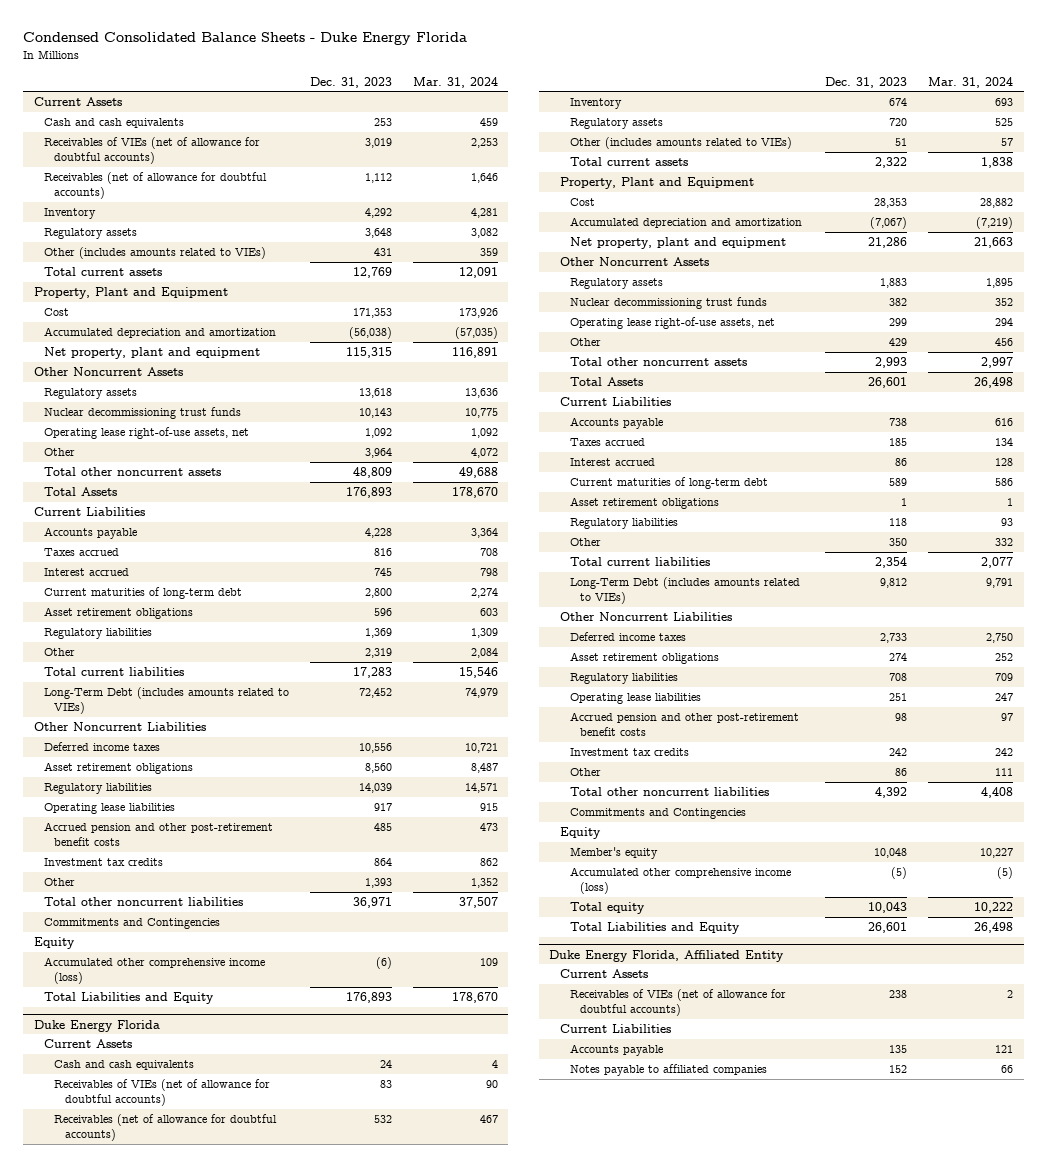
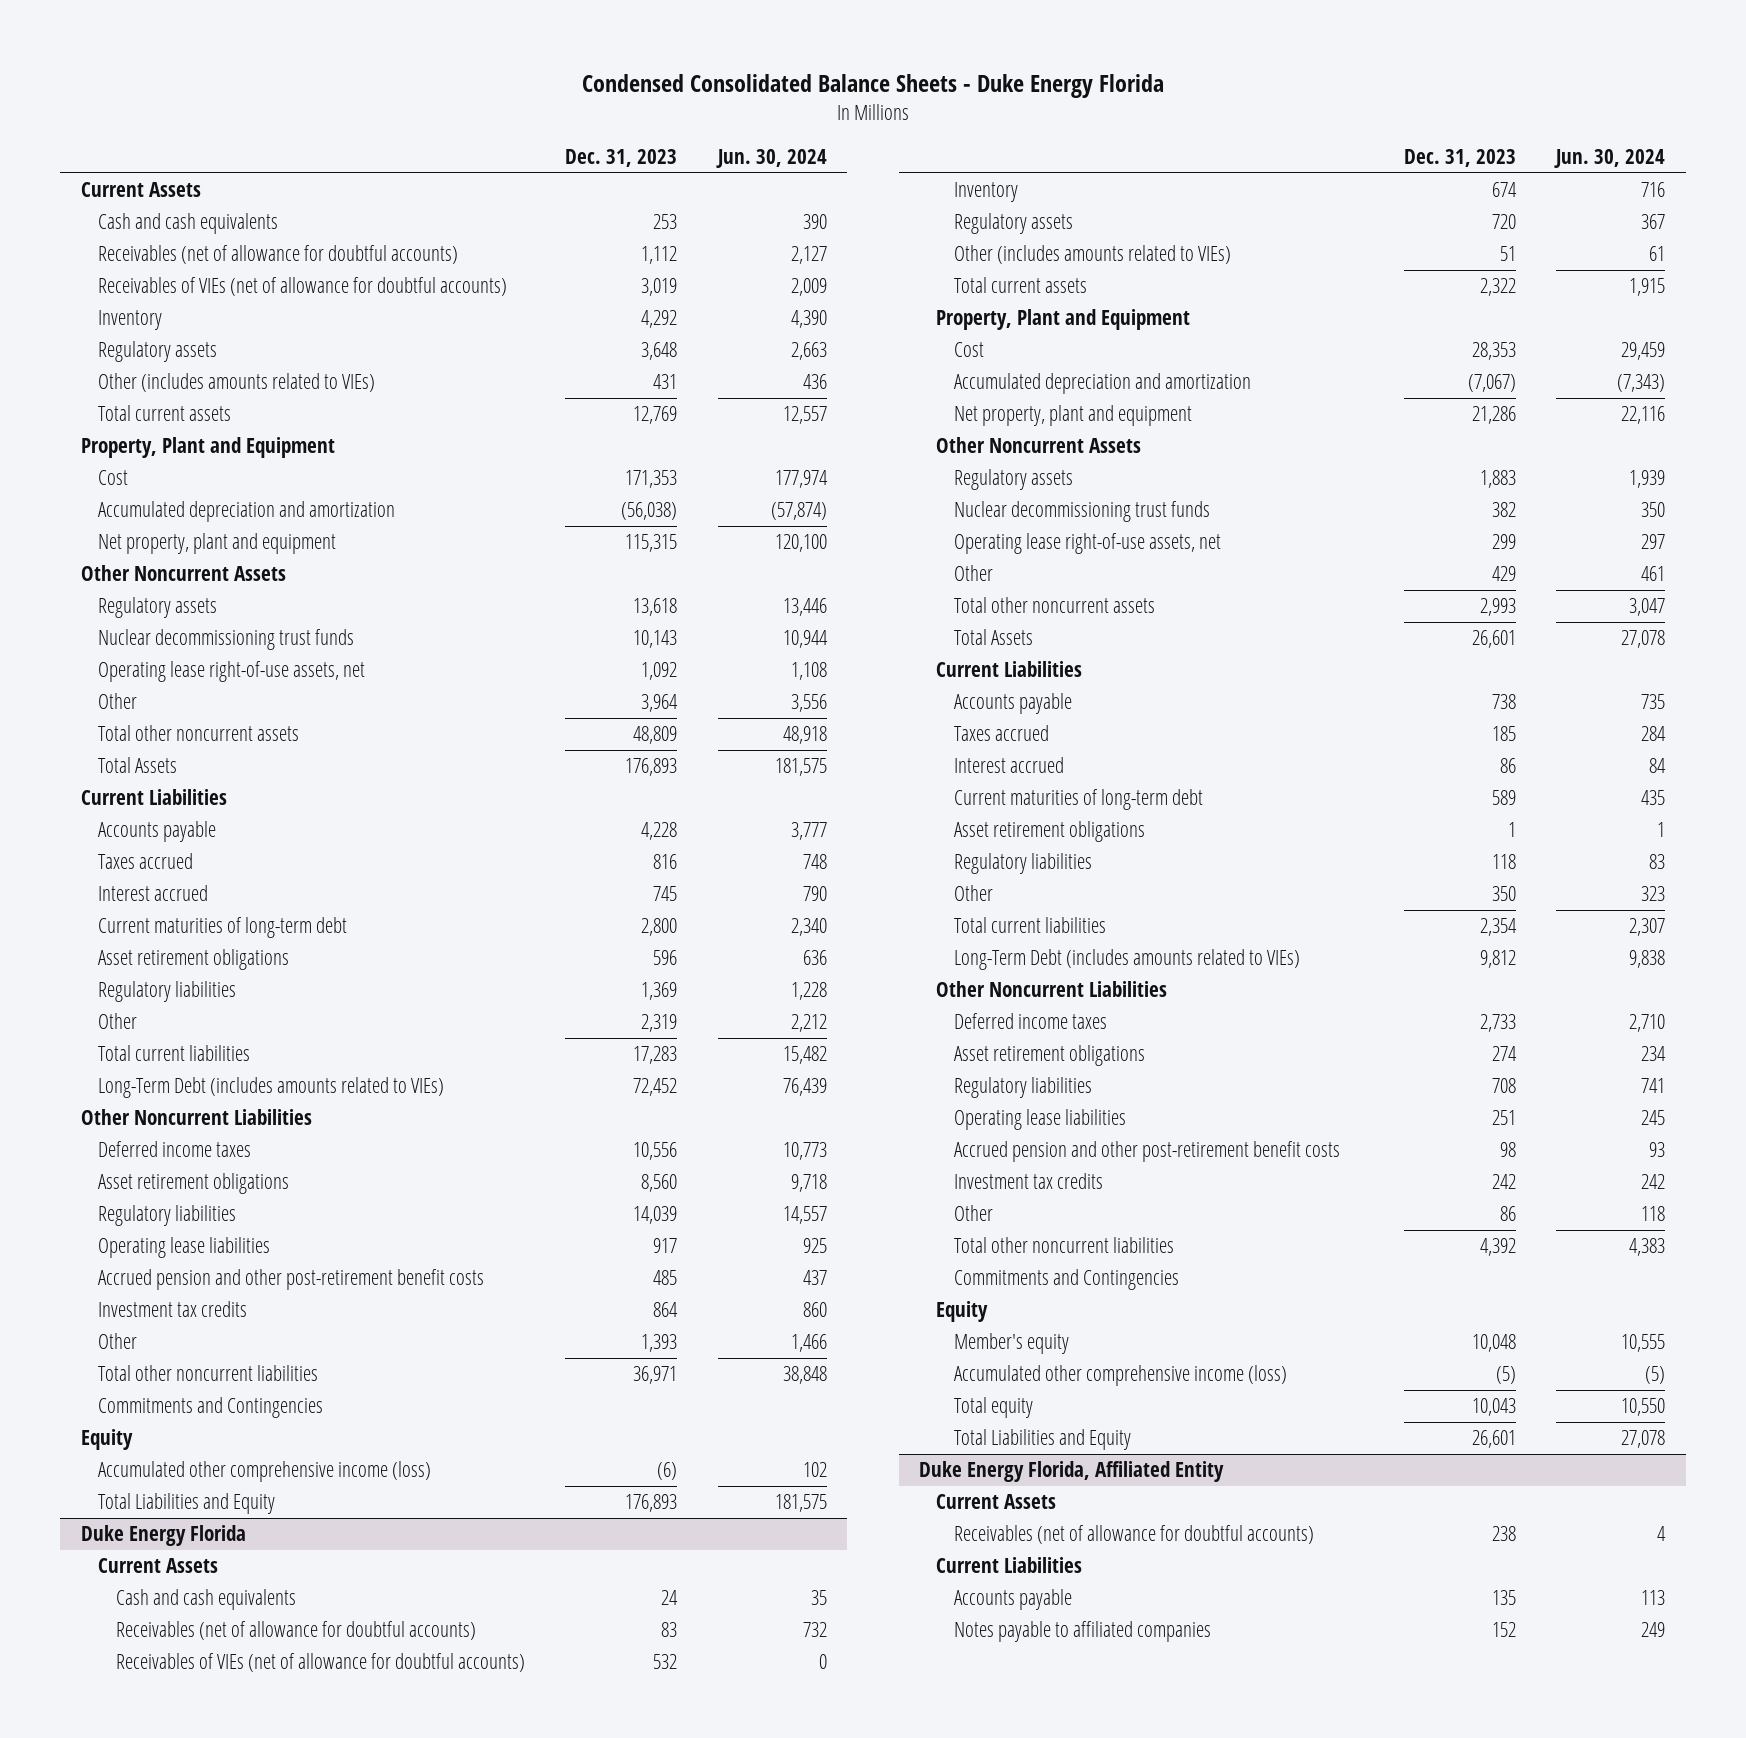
- | Dec. 31, 2023 | Mar. 31, 2024
+ | Dec. 31, 2023 | Jun. 30, 2024
moved down: Receivables of VIEs (net of allowance for doubtful accounts) | 3,019 | 2,009
@ Duke Energy Florida
- Receivables of VIEs (net of allowance for doubtful accounts) | 83 | 90
- Receivables (net of allowance for doubtful accounts) | 532 | 467
+ Receivables (net of allowance for doubtful accounts) | 83 | 732
+ Receivables of VIEs (net of allowance for doubtful accounts) | 532 | 0
@ Duke Energy Florida, Affiliated Entity
- Receivables of VIEs (net of allowance for doubtful accounts) | 238 | 2
+ Receivables (net of allowance for doubtful accounts) | 238 | 4

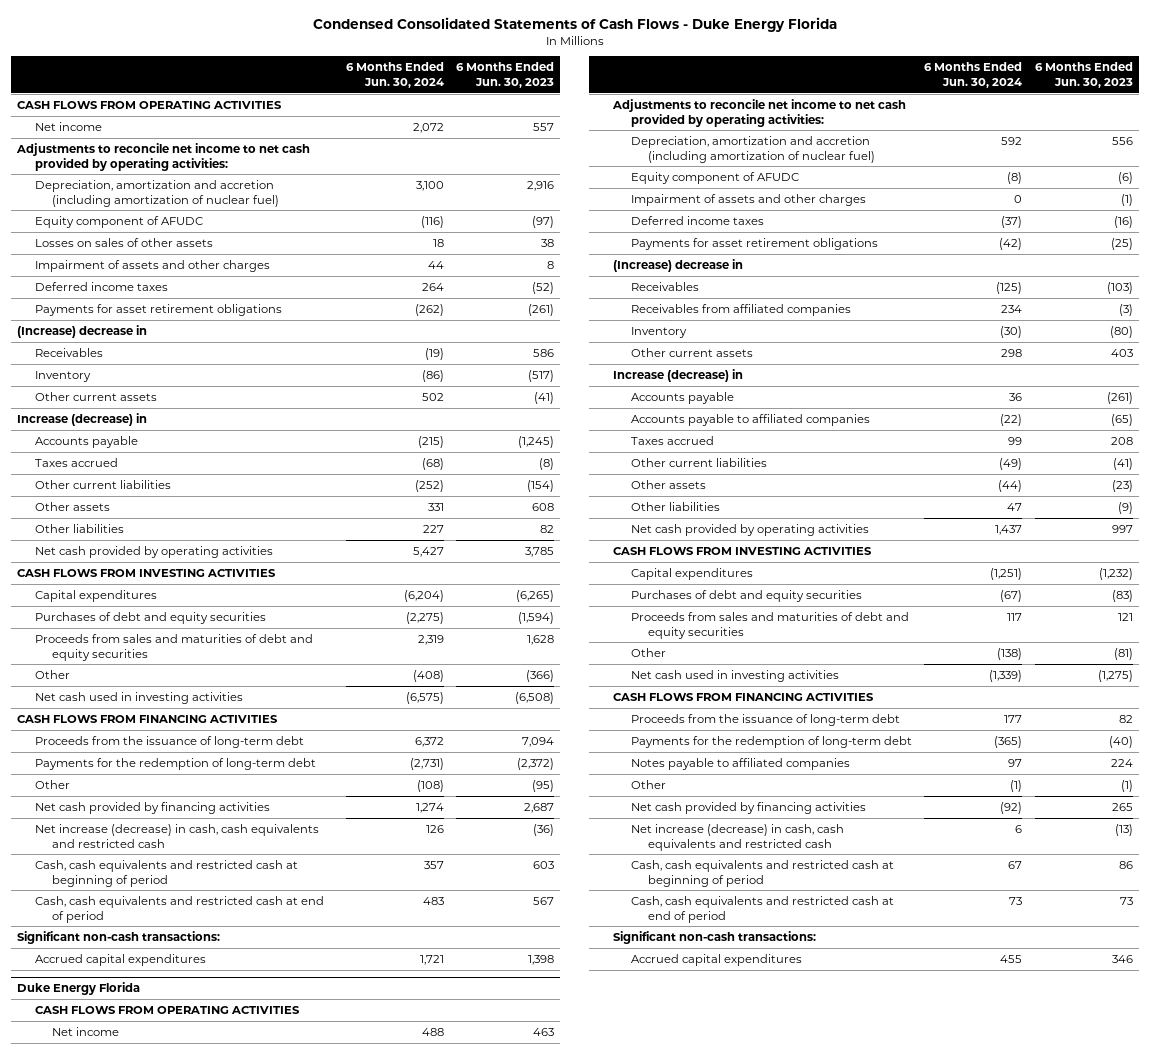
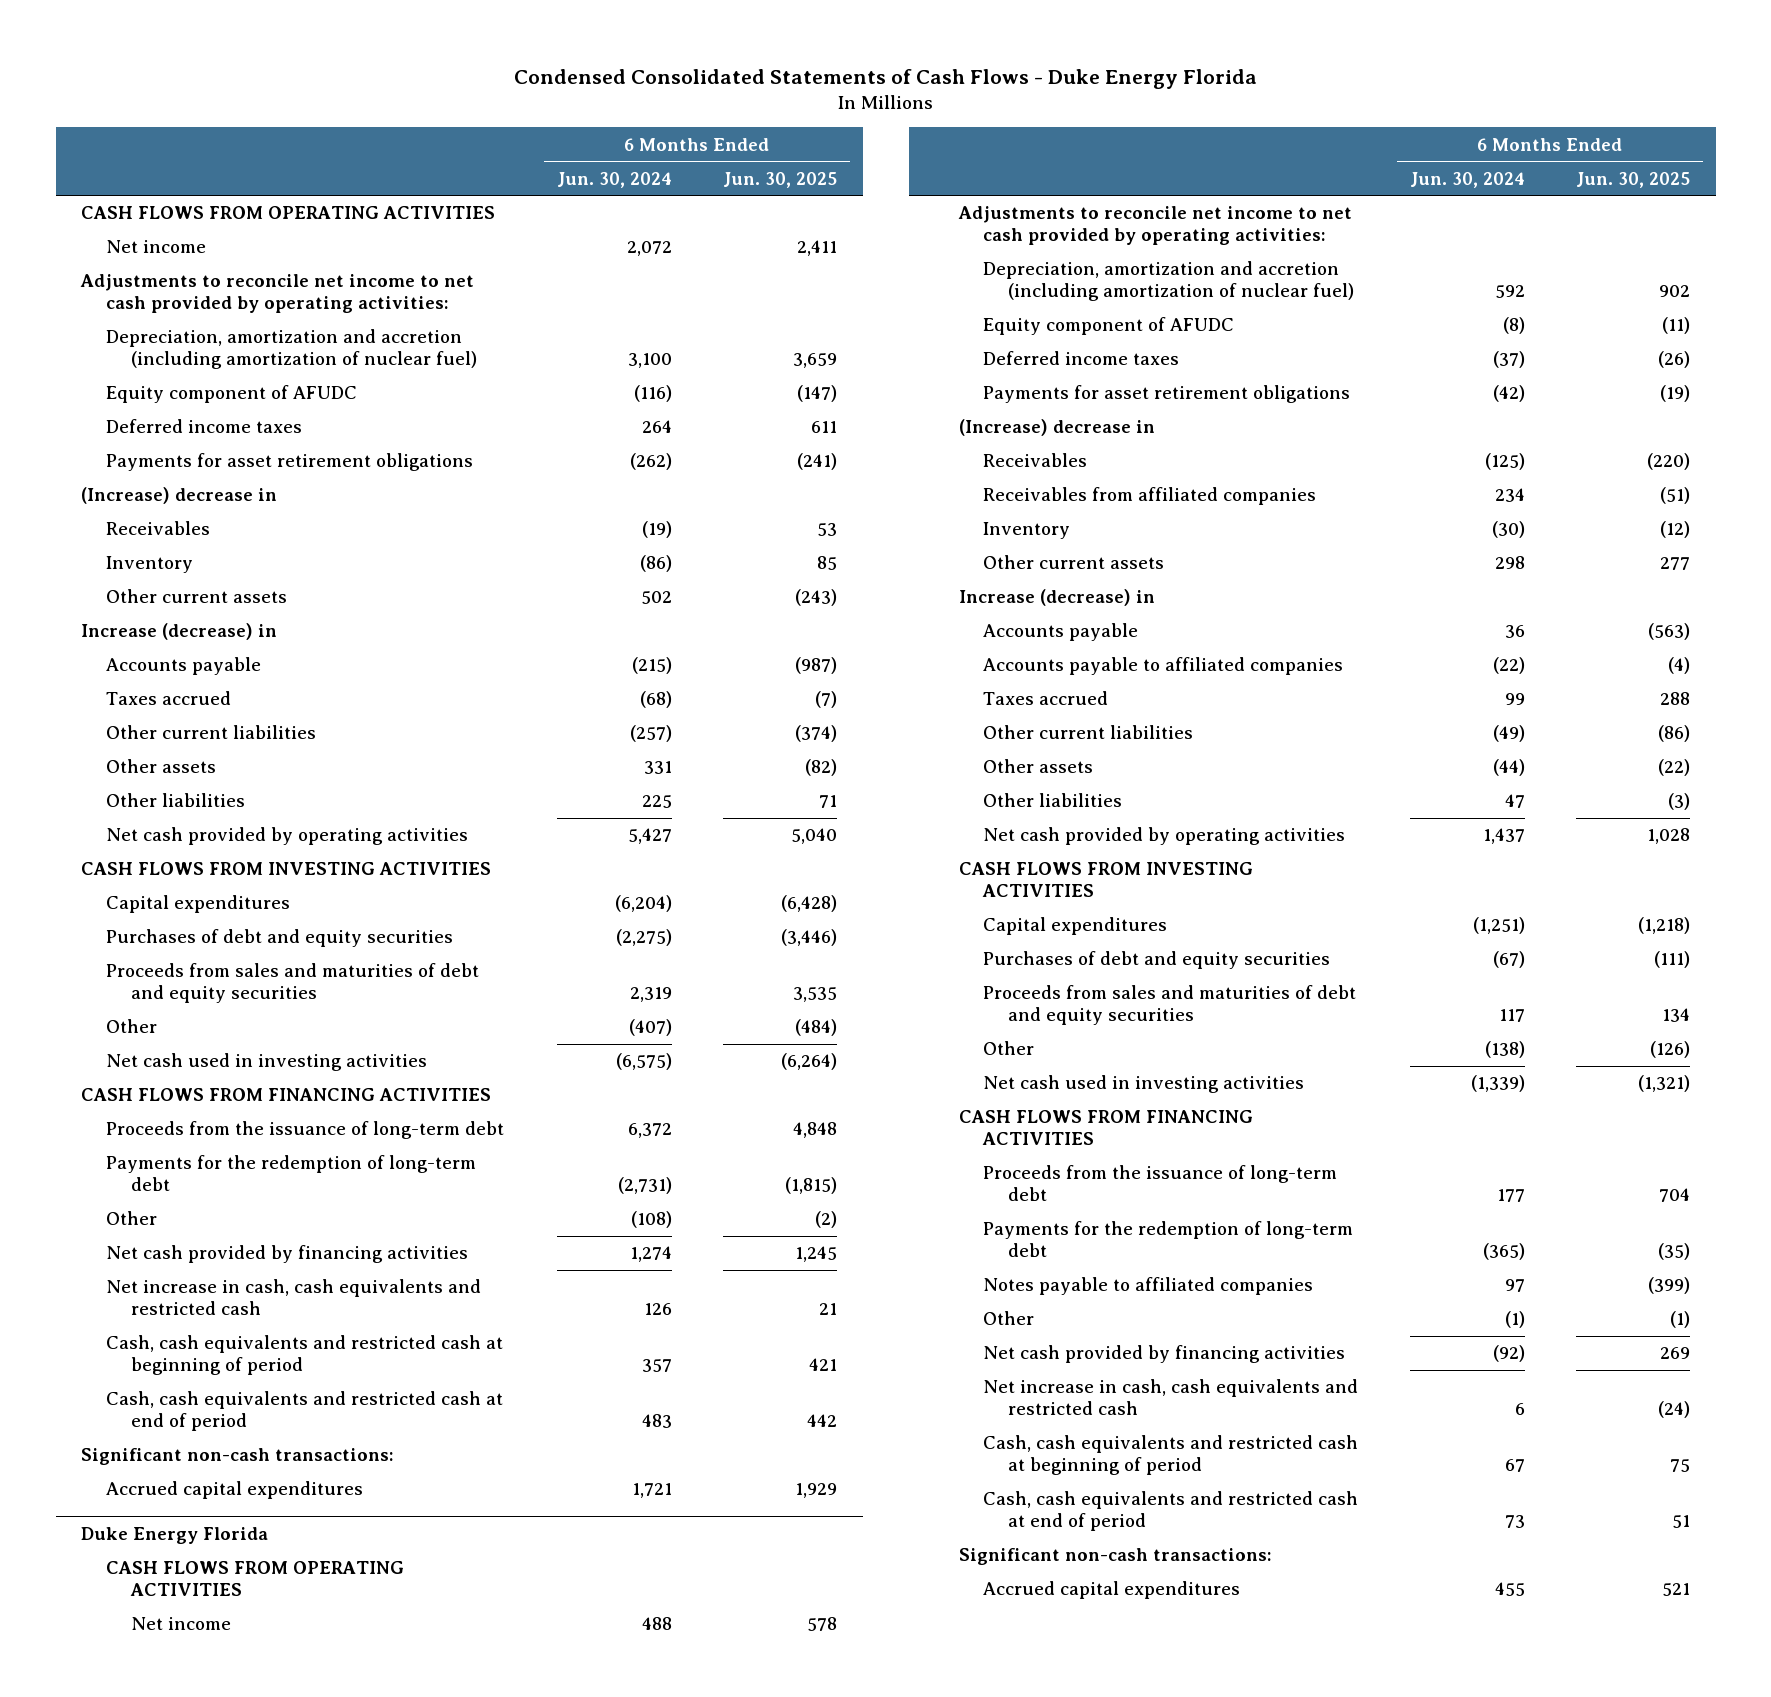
- | 6 Months Ended Jun. 30, 2024 | 6 Months Ended Jun. 30, 2023
+ | 6 Months Ended Jun. 30, 2024 | 6 Months Ended Jun. 30, 2025
- Losses on sales of other assets | 18 | 38
- Impairment of assets and other charges | 44 | 8
- Other current liabilities | (252) | (154)
+ Other current liabilities | (257) | (374)
- Other liabilities | 227 | 82
+ Other liabilities | 225 | 71
- Other | (408) | (366)
+ Other | (407) | (484)
- Net increase (decrease) in cash, cash equivalents and restricted cash | 126 | (36)
+ Net increase in cash, cash equivalents and restricted cash | 126 | 21
@ Duke Energy Florida
- Impairment of assets and other charges | 0 | (1)
- Net increase (decrease) in cash, cash equivalents and restricted cash | 6 | (13)
+ Net increase in cash, cash equivalents and restricted cash | 6 | (24)

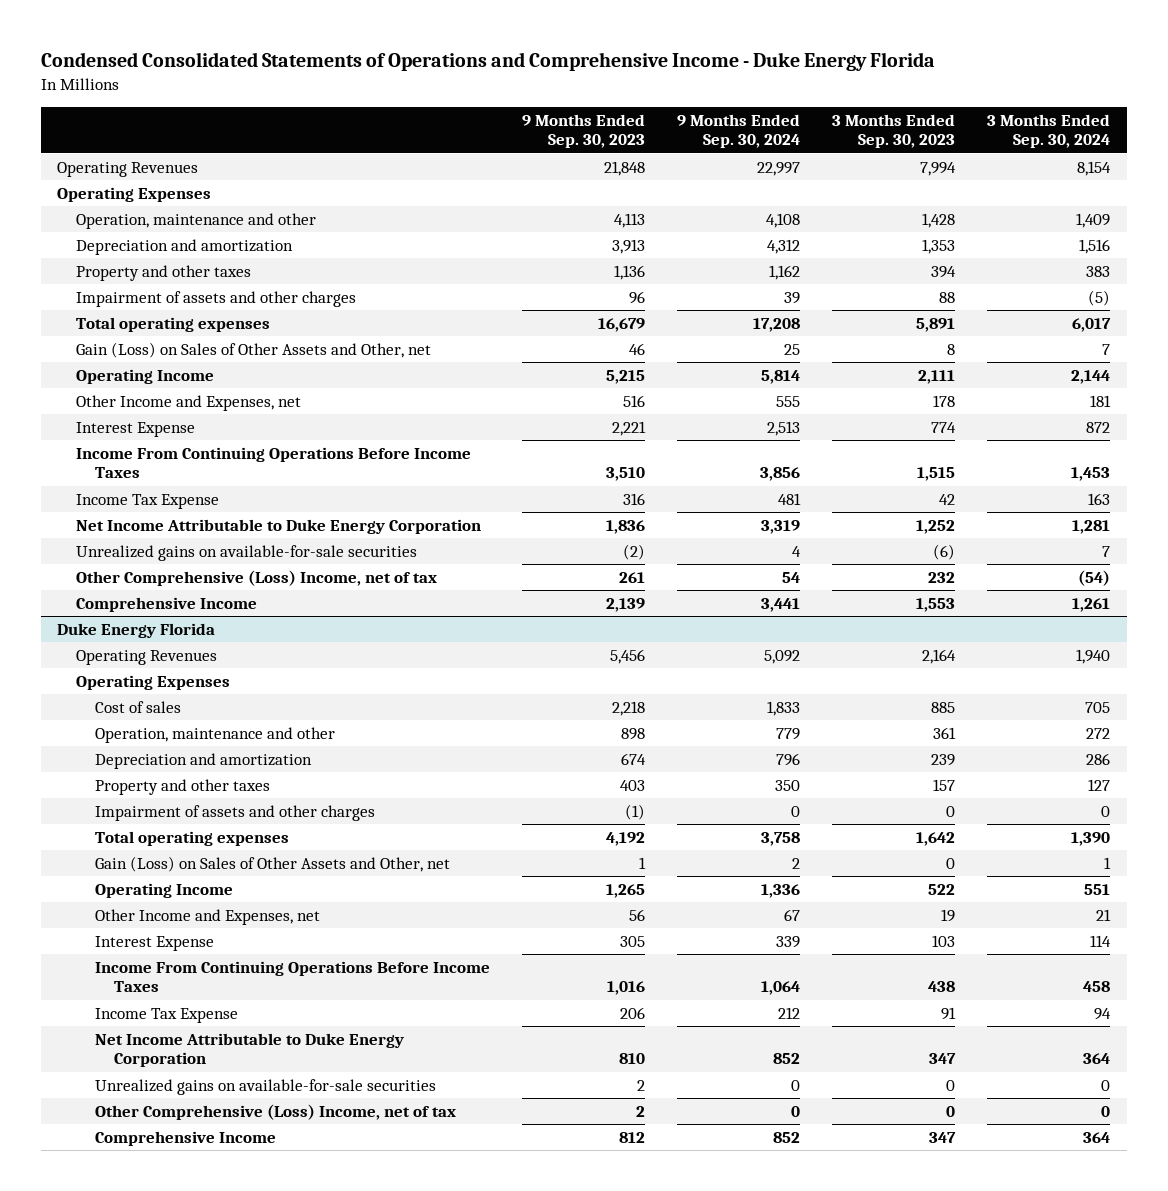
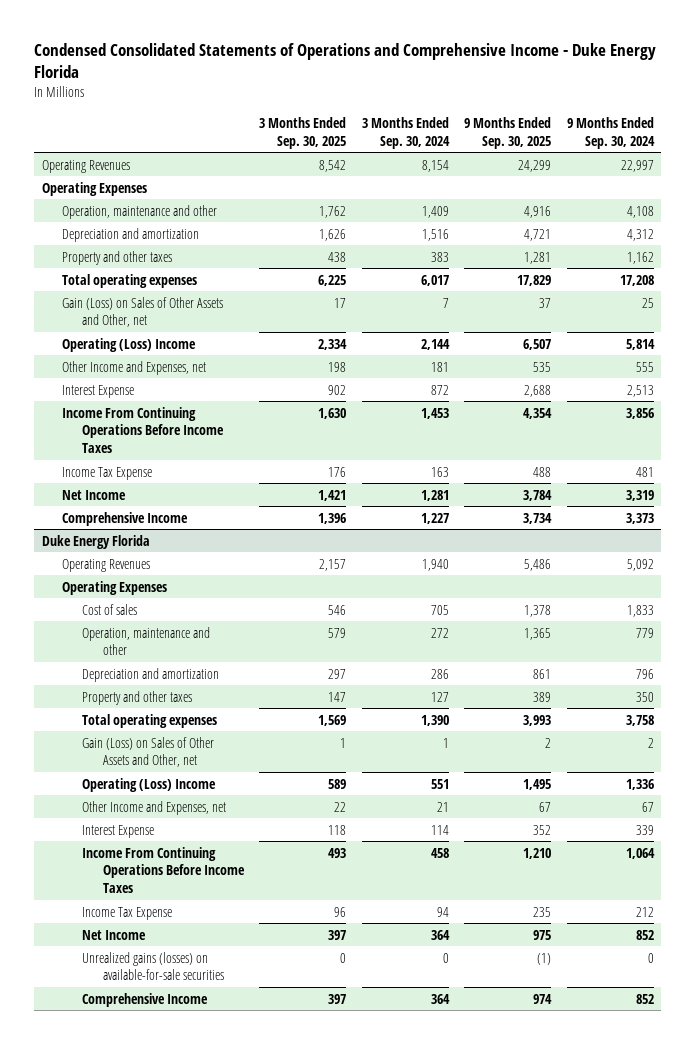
- | 9 Months Ended Sep. 30, 2023 | 9 Months Ended Sep. 30, 2024 | 3 Months Ended Sep. 30, 2023 | 3 Months Ended Sep. 30, 2024
+ | 3 Months Ended Sep. 30, 2025 | 3 Months Ended Sep. 30, 2024 | 9 Months Ended Sep. 30, 2025 | 9 Months Ended Sep. 30, 2024
- Impairment of assets and other charges | 96 | 39 | 88 | (5)
- Operating Income | 5,215 | 5,814 | 2,111 | 2,144
+ Operating (Loss) Income | 2,334 | 2,144 | 6,507 | 5,814
- Net Income Attributable to Duke Energy Corporation | 1,836 | 3,319 | 1,252 | 1,281
- Unrealized gains on available-for-sale securities | (2) | 4 | (6) | 7
- Other Comprehensive (Loss) Income, net of tax | 261 | 54 | 232 | (54)
- Comprehensive Income | 2,139 | 3,441 | 1,553 | 1,261
+ Net Income | 1,421 | 1,281 | 3,784 | 3,319
+ Comprehensive Income | 1,396 | 1,227 | 3,734 | 3,373
@ Duke Energy Florida
- Impairment of assets and other charges | (1) | 0 | 0 | 0
- Operating Income | 1,265 | 1,336 | 522 | 551
+ Operating (Loss) Income | 589 | 551 | 1,495 | 1,336
- Net Income Attributable to Duke Energy Corporation | 810 | 852 | 347 | 364
- Unrealized gains on available-for-sale securities | 2 | 0 | 0 | 0
- Other Comprehensive (Loss) Income, net of tax | 2 | 0 | 0 | 0
+ Net Income | 397 | 364 | 975 | 852
+ Unrealized gains (losses) on available-for-sale securities | 0 | 0 | (1) | 0

